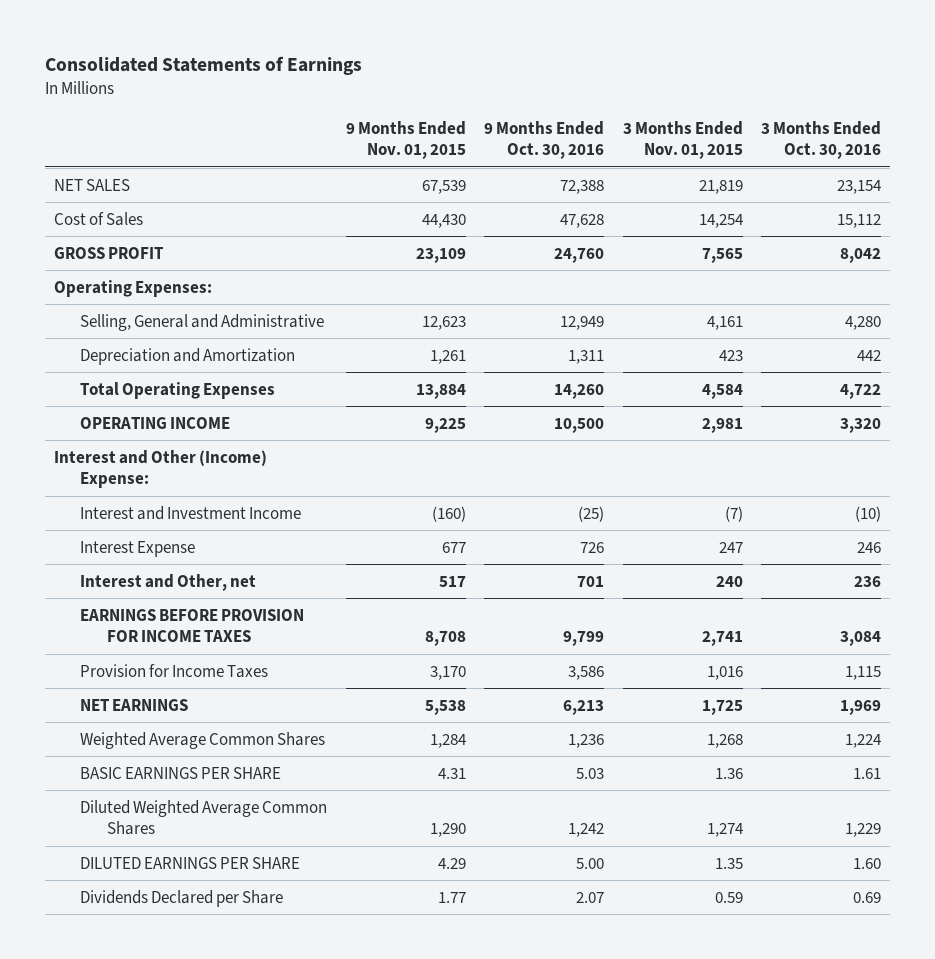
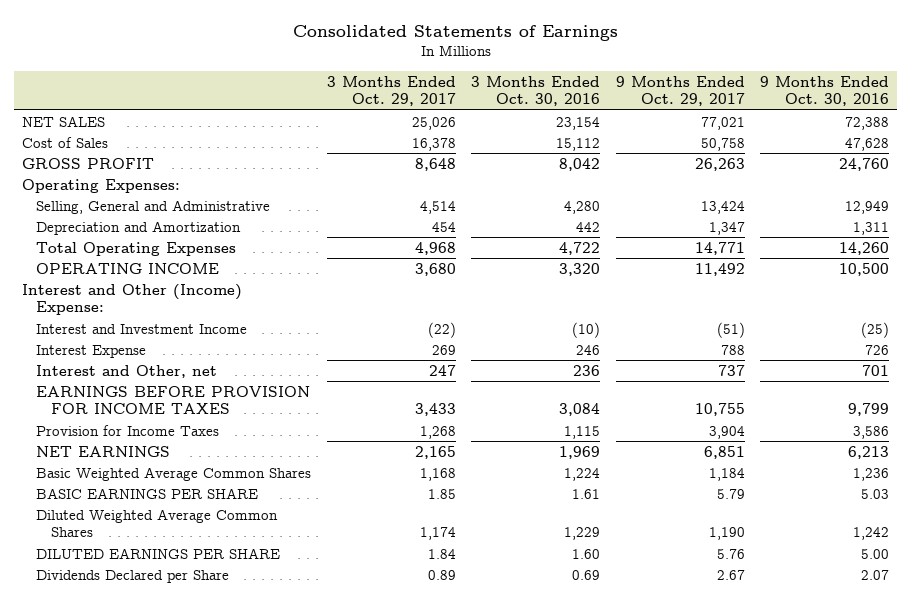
- | 9 Months Ended Nov. 01, 2015 | 9 Months Ended Oct. 30, 2016 | 3 Months Ended Nov. 01, 2015 | 3 Months Ended Oct. 30, 2016
+ | 3 Months Ended Oct. 29, 2017 | 3 Months Ended Oct. 30, 2016 | 9 Months Ended Oct. 29, 2017 | 9 Months Ended Oct. 30, 2016
- Weighted Average Common Shares | 1,284 | 1,236 | 1,268 | 1,224
+ Basic Weighted Average Common Shares | 1,168 | 1,224 | 1,184 | 1,236

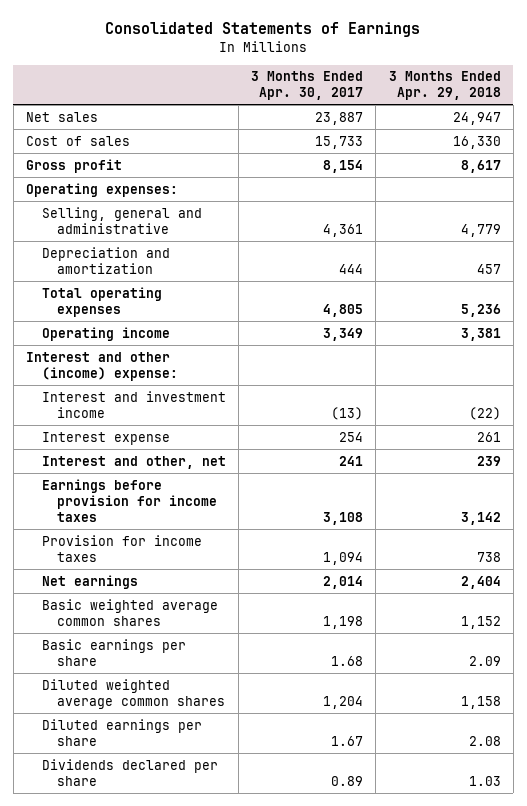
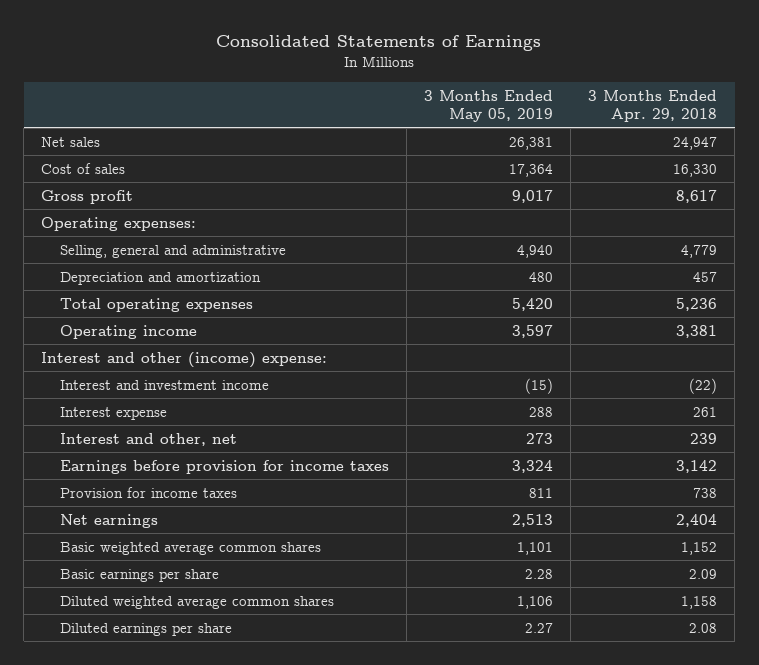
- | 3 Months Ended Apr. 30, 2017 | 3 Months Ended Apr. 29, 2018
+ | 3 Months Ended May 05, 2019 | 3 Months Ended Apr. 29, 2018
- Dividends declared per share | 0.89 | 1.03

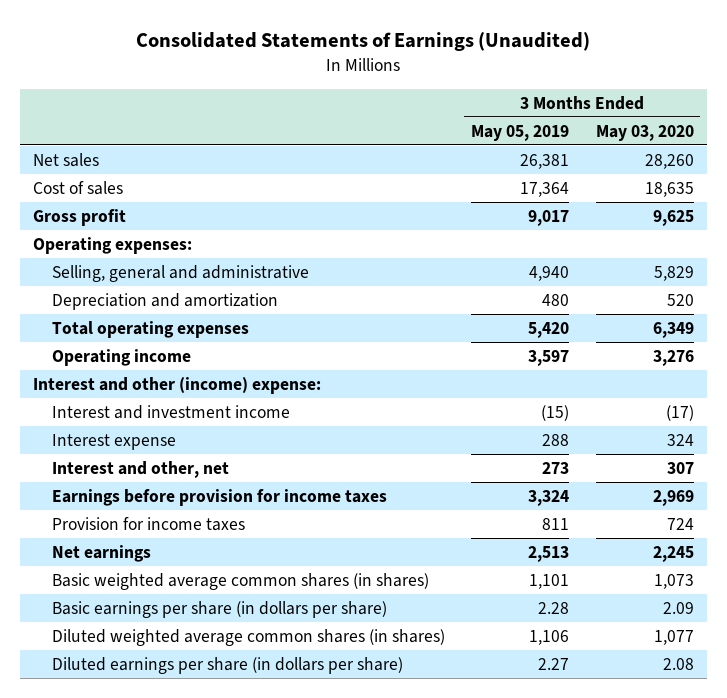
- Consolidated Statements of Earnings
+ Consolidated Statements of Earnings (Unaudited)
- | 3 Months Ended May 05, 2019 | 3 Months Ended Apr. 29, 2018
+ | 3 Months Ended May 05, 2019 | 3 Months Ended May 03, 2020
- Basic weighted average common shares | 1,101 | 1,152
- Basic earnings per share | 2.28 | 2.09
- Diluted weighted average common shares | 1,106 | 1,158
- Diluted earnings per share | 2.27 | 2.08
+ Basic weighted average common shares (in shares) | 1,101 | 1,073
+ Basic earnings per share (in dollars per share) | 2.28 | 2.09
+ Diluted weighted average common shares (in shares) | 1,106 | 1,077
+ Diluted earnings per share (in dollars per share) | 2.27 | 2.08

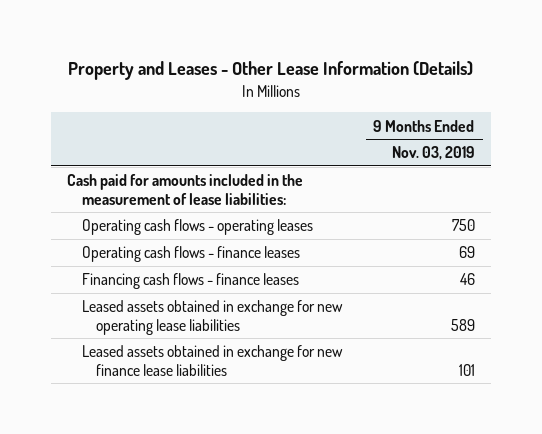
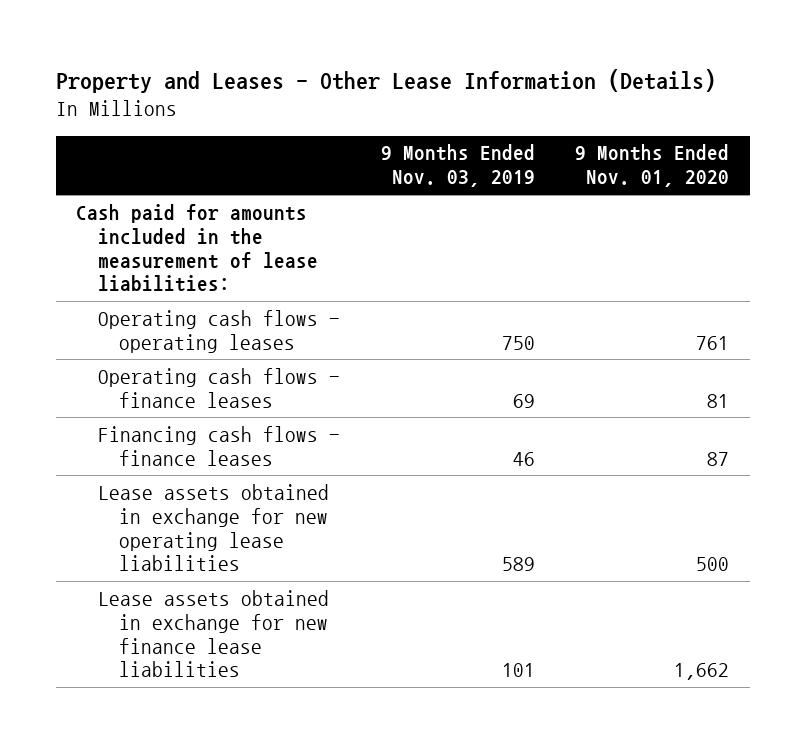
- | 9 Months Ended Nov. 03, 2019
+ | 9 Months Ended Nov. 03, 2019 | 9 Months Ended Nov. 01, 2020
- Leased assets obtained in exchange for new operating lease liabilities | 589
- Leased assets obtained in exchange for new finance lease liabilities | 101
+ Lease assets obtained in exchange for new operating lease liabilities | 589 | 500
+ Lease assets obtained in exchange for new finance lease liabilities | 101 | 1,662

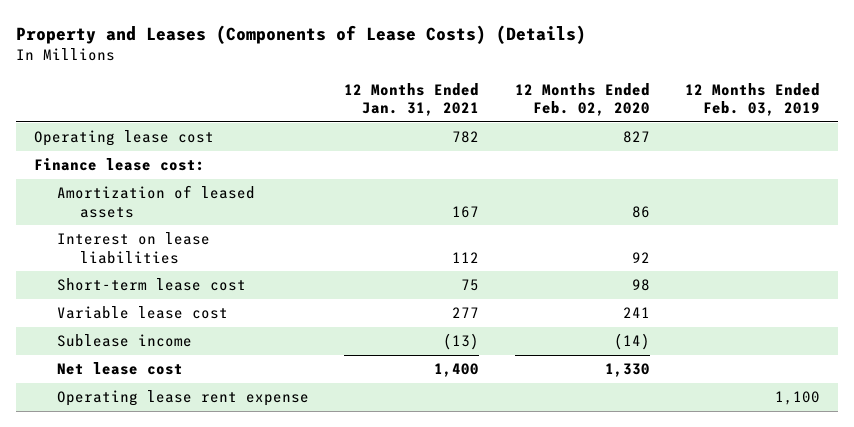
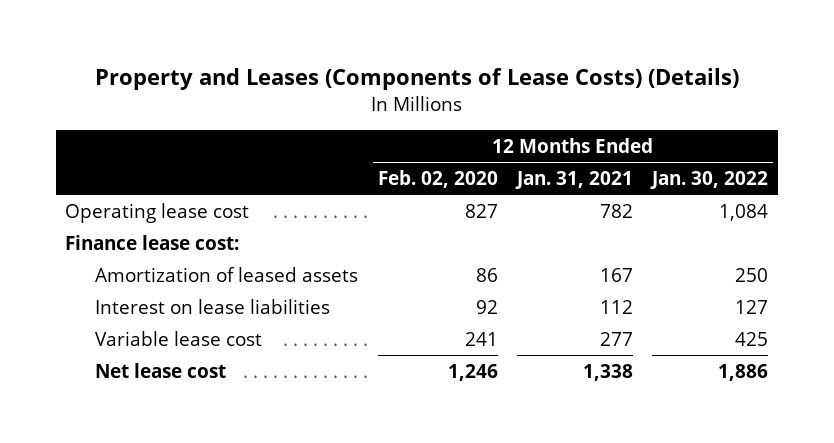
- | 12 Months Ended Jan. 31, 2021 | 12 Months Ended Feb. 02, 2020 | 12 Months Ended Feb. 03, 2019
+ | 12 Months Ended Feb. 02, 2020 | 12 Months Ended Jan. 31, 2021 | 12 Months Ended Jan. 30, 2022
- Short-term lease cost | 75 | 98 |
- Sublease income | (13) | (14) |
- Net lease cost | 1,400 | 1,330 |
- Operating lease rent expense | | | 1,100
+ Net lease cost | 1,246 | 1,338 | 1,886

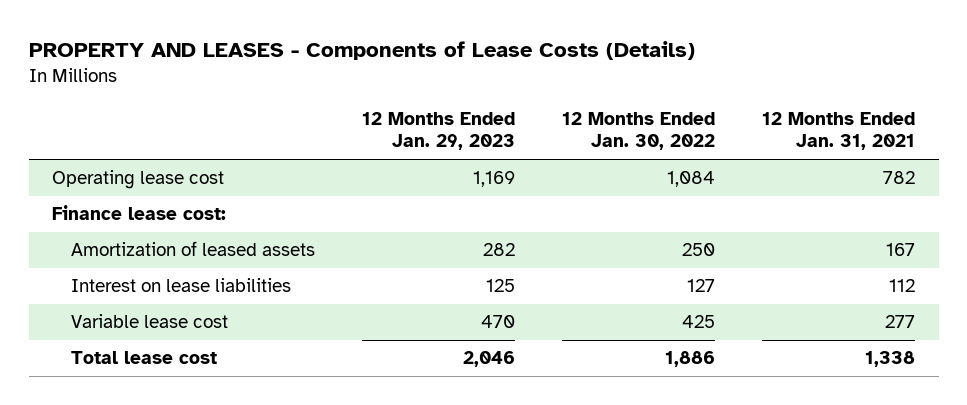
- Property and Leases (Components of Lease Costs) (Details)
+ PROPERTY AND LEASES - Components of Lease Costs (Details)
- | 12 Months Ended Feb. 02, 2020 | 12 Months Ended Jan. 31, 2021 | 12 Months Ended Jan. 30, 2022
+ | 12 Months Ended Jan. 29, 2023 | 12 Months Ended Jan. 30, 2022 | 12 Months Ended Jan. 31, 2021
- Net lease cost | 1,246 | 1,338 | 1,886
+ Total lease cost | 2,046 | 1,886 | 1,338

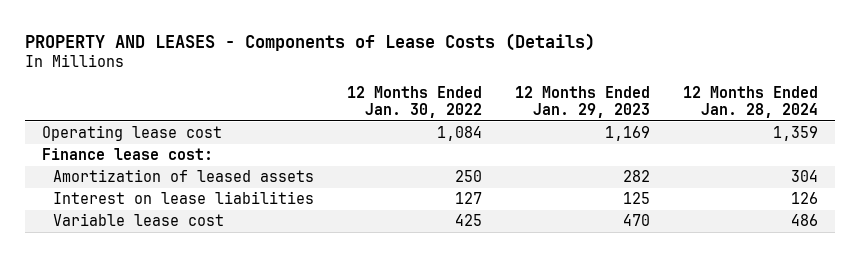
- | 12 Months Ended Jan. 29, 2023 | 12 Months Ended Jan. 30, 2022 | 12 Months Ended Jan. 31, 2021
+ | 12 Months Ended Jan. 30, 2022 | 12 Months Ended Jan. 29, 2023 | 12 Months Ended Jan. 28, 2024
- Total lease cost | 2,046 | 1,886 | 1,338

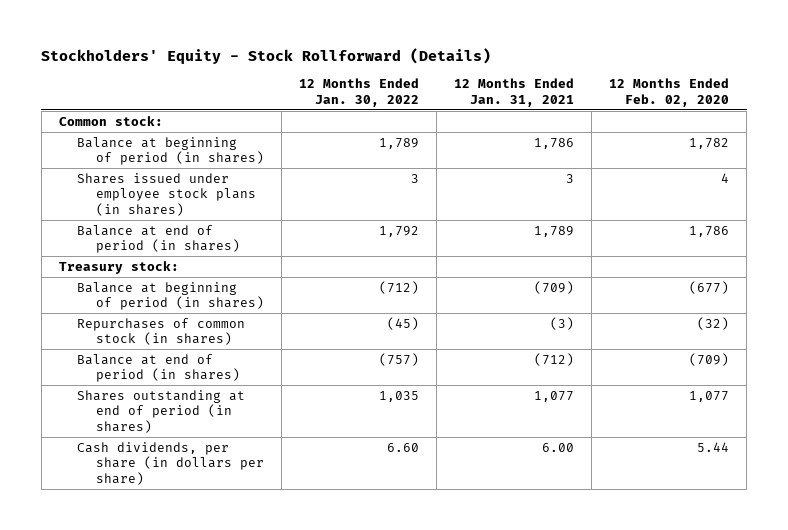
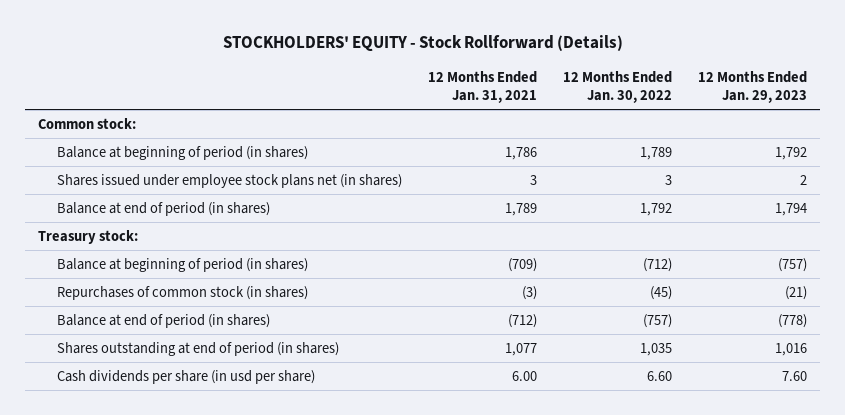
- Stockholders' Equity - Stock Rollforward (Details)
+ STOCKHOLDERS' EQUITY - Stock Rollforward (Details)
- | 12 Months Ended Jan. 30, 2022 | 12 Months Ended Jan. 31, 2021 | 12 Months Ended Feb. 02, 2020
+ | 12 Months Ended Jan. 31, 2021 | 12 Months Ended Jan. 30, 2022 | 12 Months Ended Jan. 29, 2023
- Shares issued under employee stock plans (in shares) | 3 | 3 | 4
+ Shares issued under employee stock plans net (in shares) | 3 | 3 | 2
- Cash dividends, per share (in dollars per share) | 6.60 | 6.00 | 5.44
+ Cash dividends per share (in usd per share) | 6.00 | 6.60 | 7.60

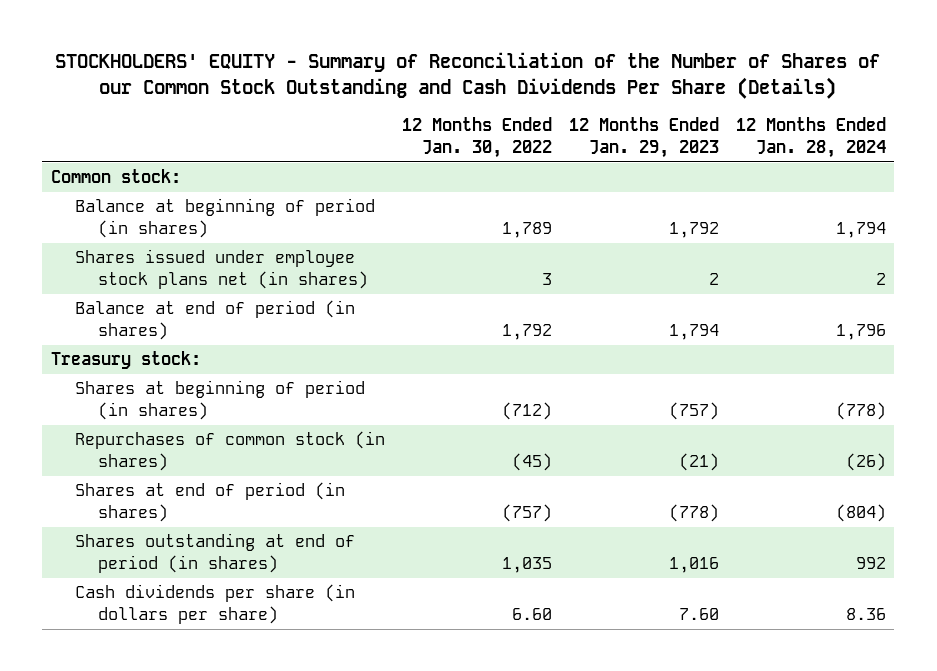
- STOCKHOLDERS' EQUITY - Stock Rollforward (Details)
+ STOCKHOLDERS' EQUITY - Summary of Reconciliation of the Number of Shares of our Common Stock Outstanding and Cash Dividends Per Share (Details)
- | 12 Months Ended Jan. 31, 2021 | 12 Months Ended Jan. 30, 2022 | 12 Months Ended Jan. 29, 2023
+ | 12 Months Ended Jan. 30, 2022 | 12 Months Ended Jan. 29, 2023 | 12 Months Ended Jan. 28, 2024
- Balance at beginning of period (in shares) | (709) | (712) | (757)
+ Shares at beginning of period (in shares) | (712) | (757) | (778)
- Balance at end of period (in shares) | (712) | (757) | (778)
+ Shares at end of period (in shares) | (757) | (778) | (804)
- Cash dividends per share (in usd per share) | 6.00 | 6.60 | 7.60
+ Cash dividends per share (in dollars per share) | 6.60 | 7.60 | 8.36

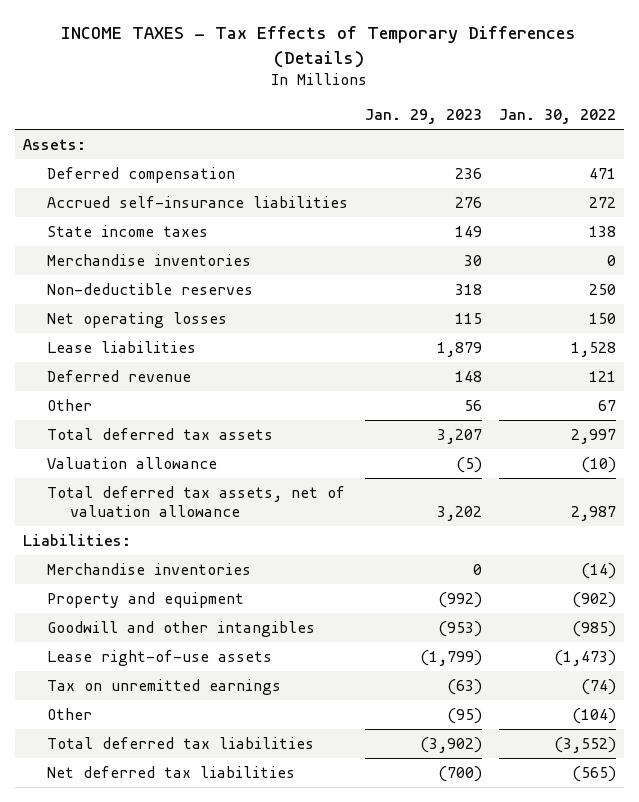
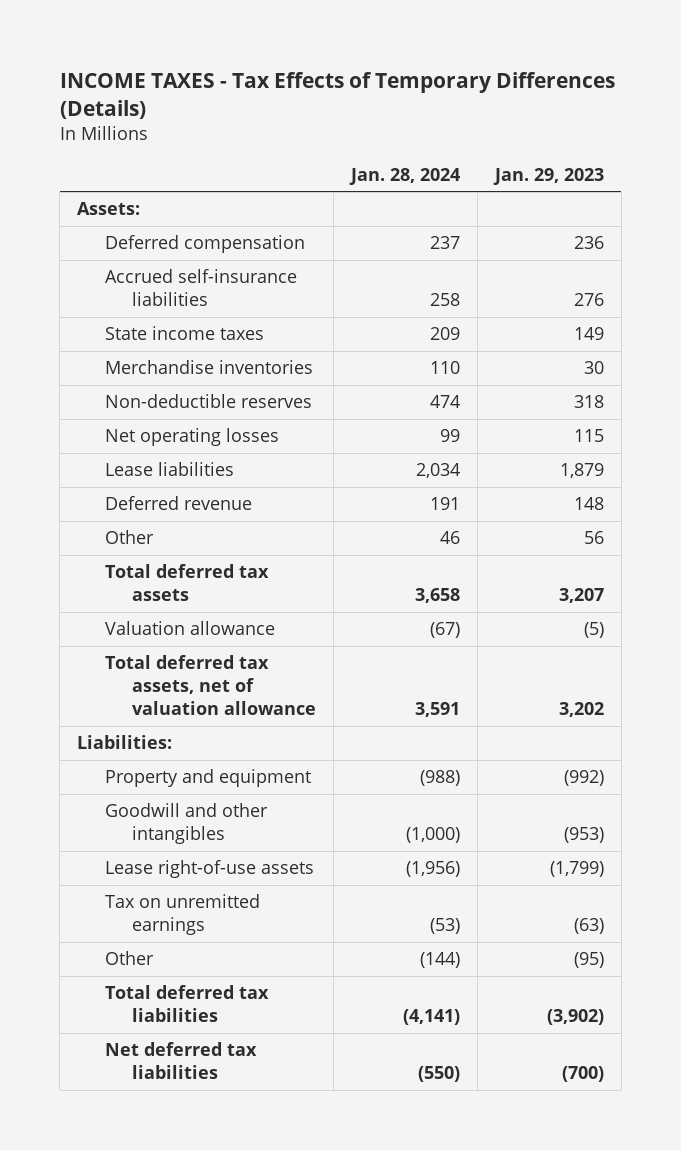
- | Jan. 29, 2023 | Jan. 30, 2022
+ | Jan. 28, 2024 | Jan. 29, 2023
- Merchandise inventories | 0 | (14)

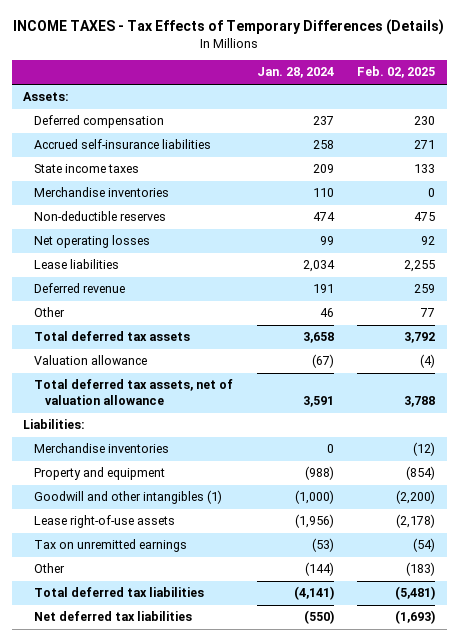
- | Jan. 28, 2024 | Jan. 29, 2023
+ | Jan. 28, 2024 | Feb. 02, 2025
+ Merchandise inventories | 0 | (12)
- Goodwill and other intangibles | (1,000) | (953)
+ Goodwill and other intangibles (1) | (1,000) | (2,200)

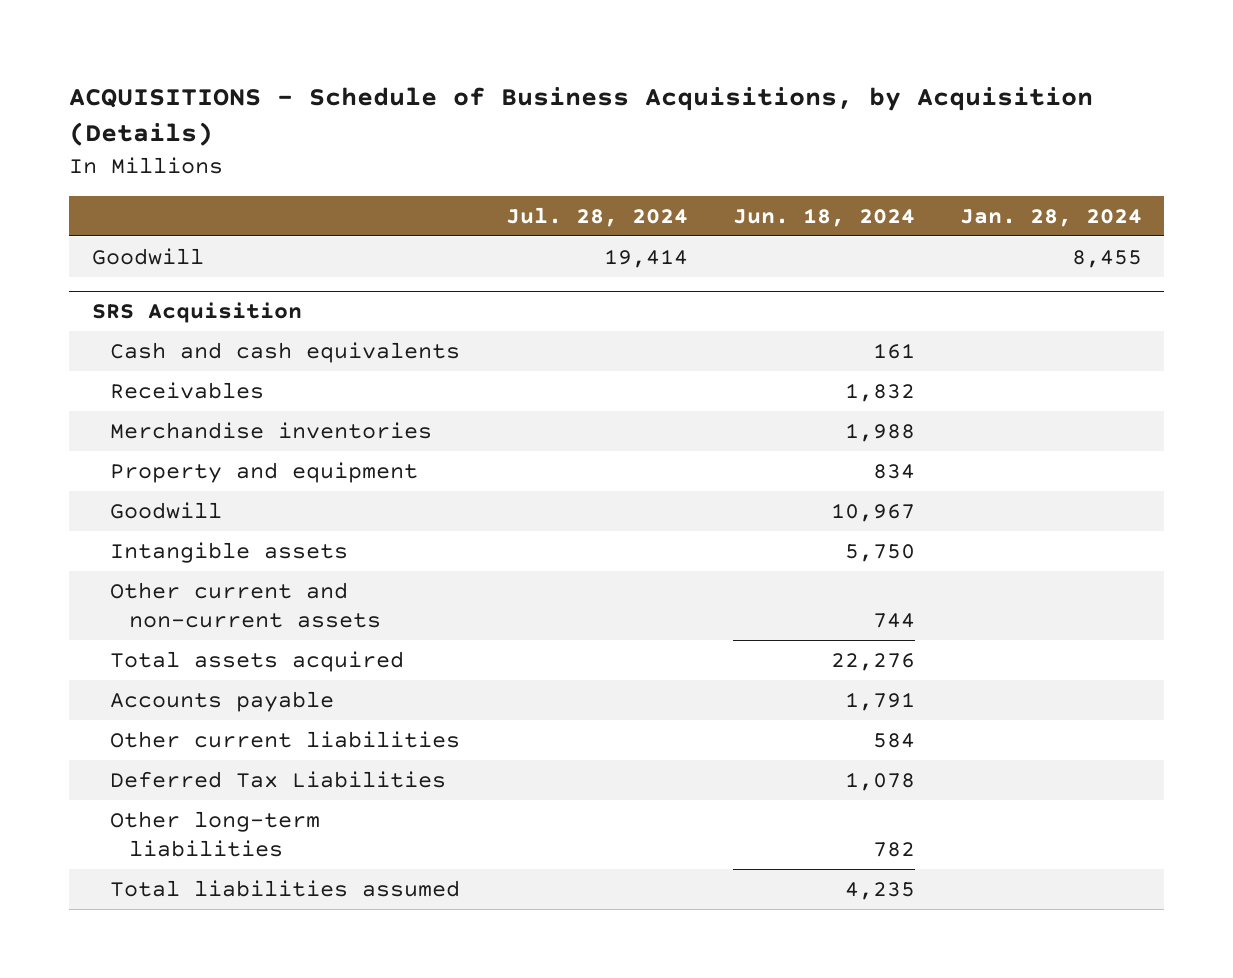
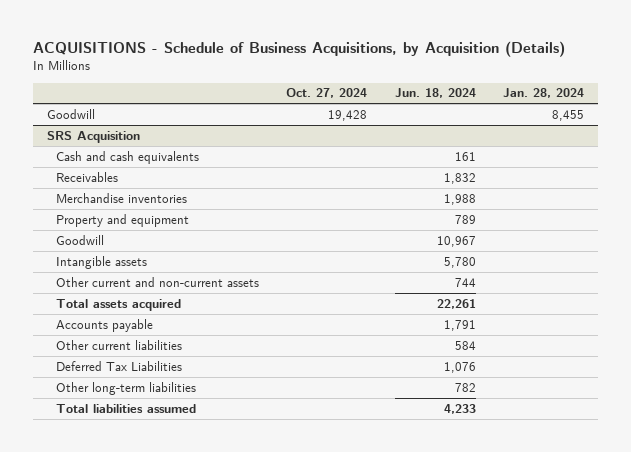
- | Jul. 28, 2024 | Jun. 18, 2024 | Jan. 28, 2024
+ | Oct. 27, 2024 | Jun. 18, 2024 | Jan. 28, 2024
@ SRS Acquisition
- Property and equipment | | 834 |
+ Property and equipment | | 789 |
- Intangible assets | | 5,750 |
+ Intangible assets | | 5,780 |
- Total assets acquired | | 22,276 |
+ Total assets acquired | | 22,261 |
- Deferred Tax Liabilities | | 1,078 |
+ Deferred Tax Liabilities | | 1,076 |
- Total liabilities assumed | | 4,235 |
+ Total liabilities assumed | | 4,233 |

